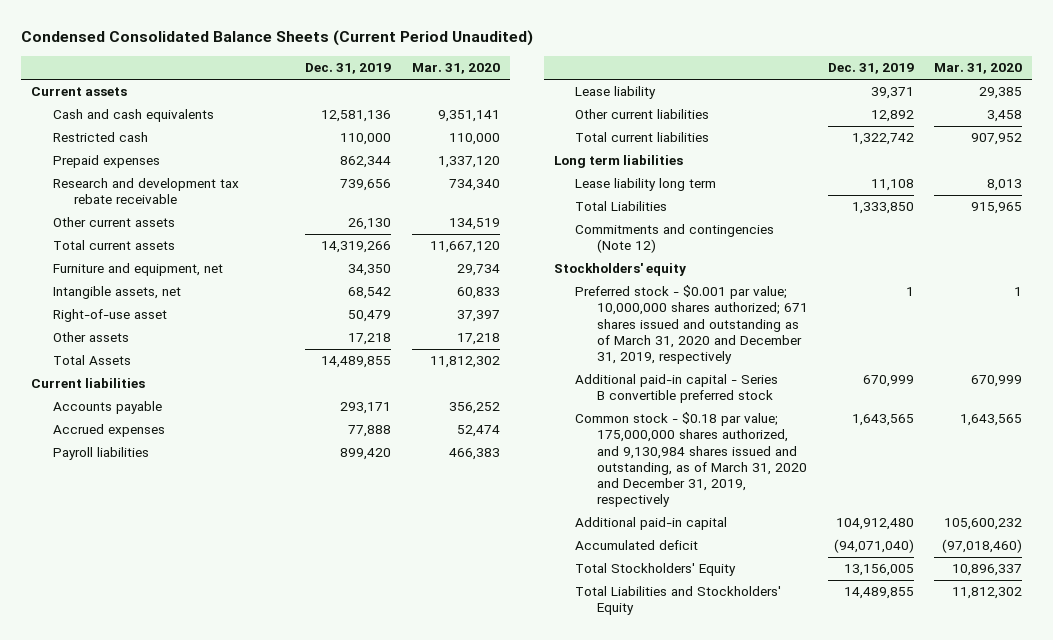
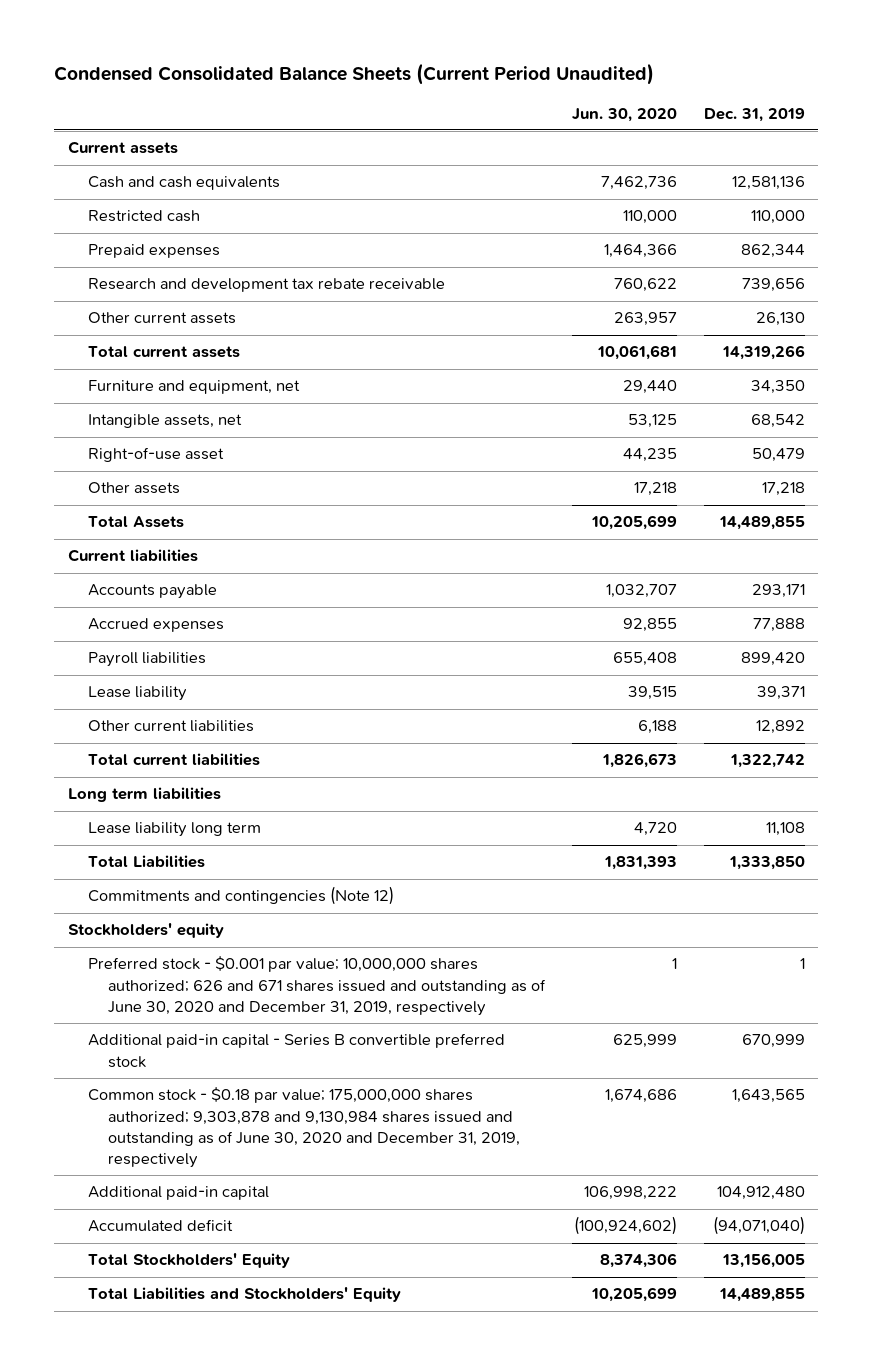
- | Dec. 31, 2019 | Mar. 31, 2020
+ | Jun. 30, 2020 | Dec. 31, 2019
- Preferred stock - $0.001 par value; 10,000,000 shares authorized; 671 shares issued and outstanding as of March 31, 2020 and December 31, 2019, respectively | 1 | 1
+ Preferred stock - $0.001 par value; 10,000,000 shares authorized; 626 and 671 shares issued and outstanding as of June 30, 2020 and December 31, 2019, respectively | 1 | 1
- Common stock - $0.18 par value; 175,000,000 shares authorized, and 9,130,984 shares issued and outstanding, as of March 31, 2020 and December 31, 2019, respectively | 1,643,565 | 1,643,565
+ Common stock - $0.18 par value; 175,000,000 shares authorized; 9,303,878 and 9,130,984 shares issued and outstanding as of June 30, 2020 and December 31, 2019, respectively | 1,674,686 | 1,643,565

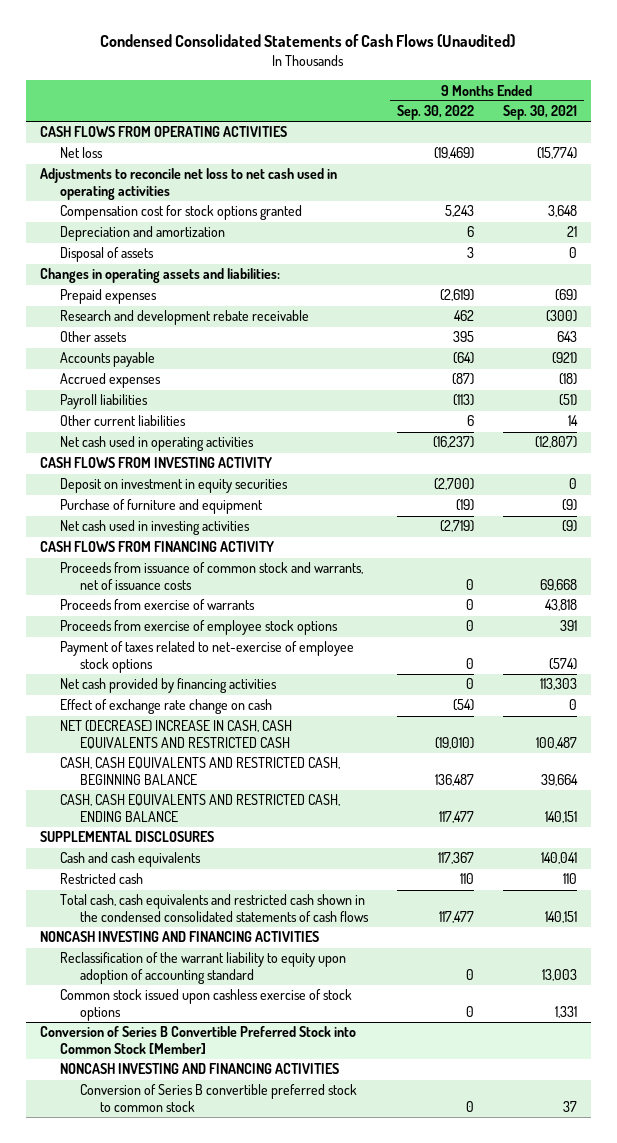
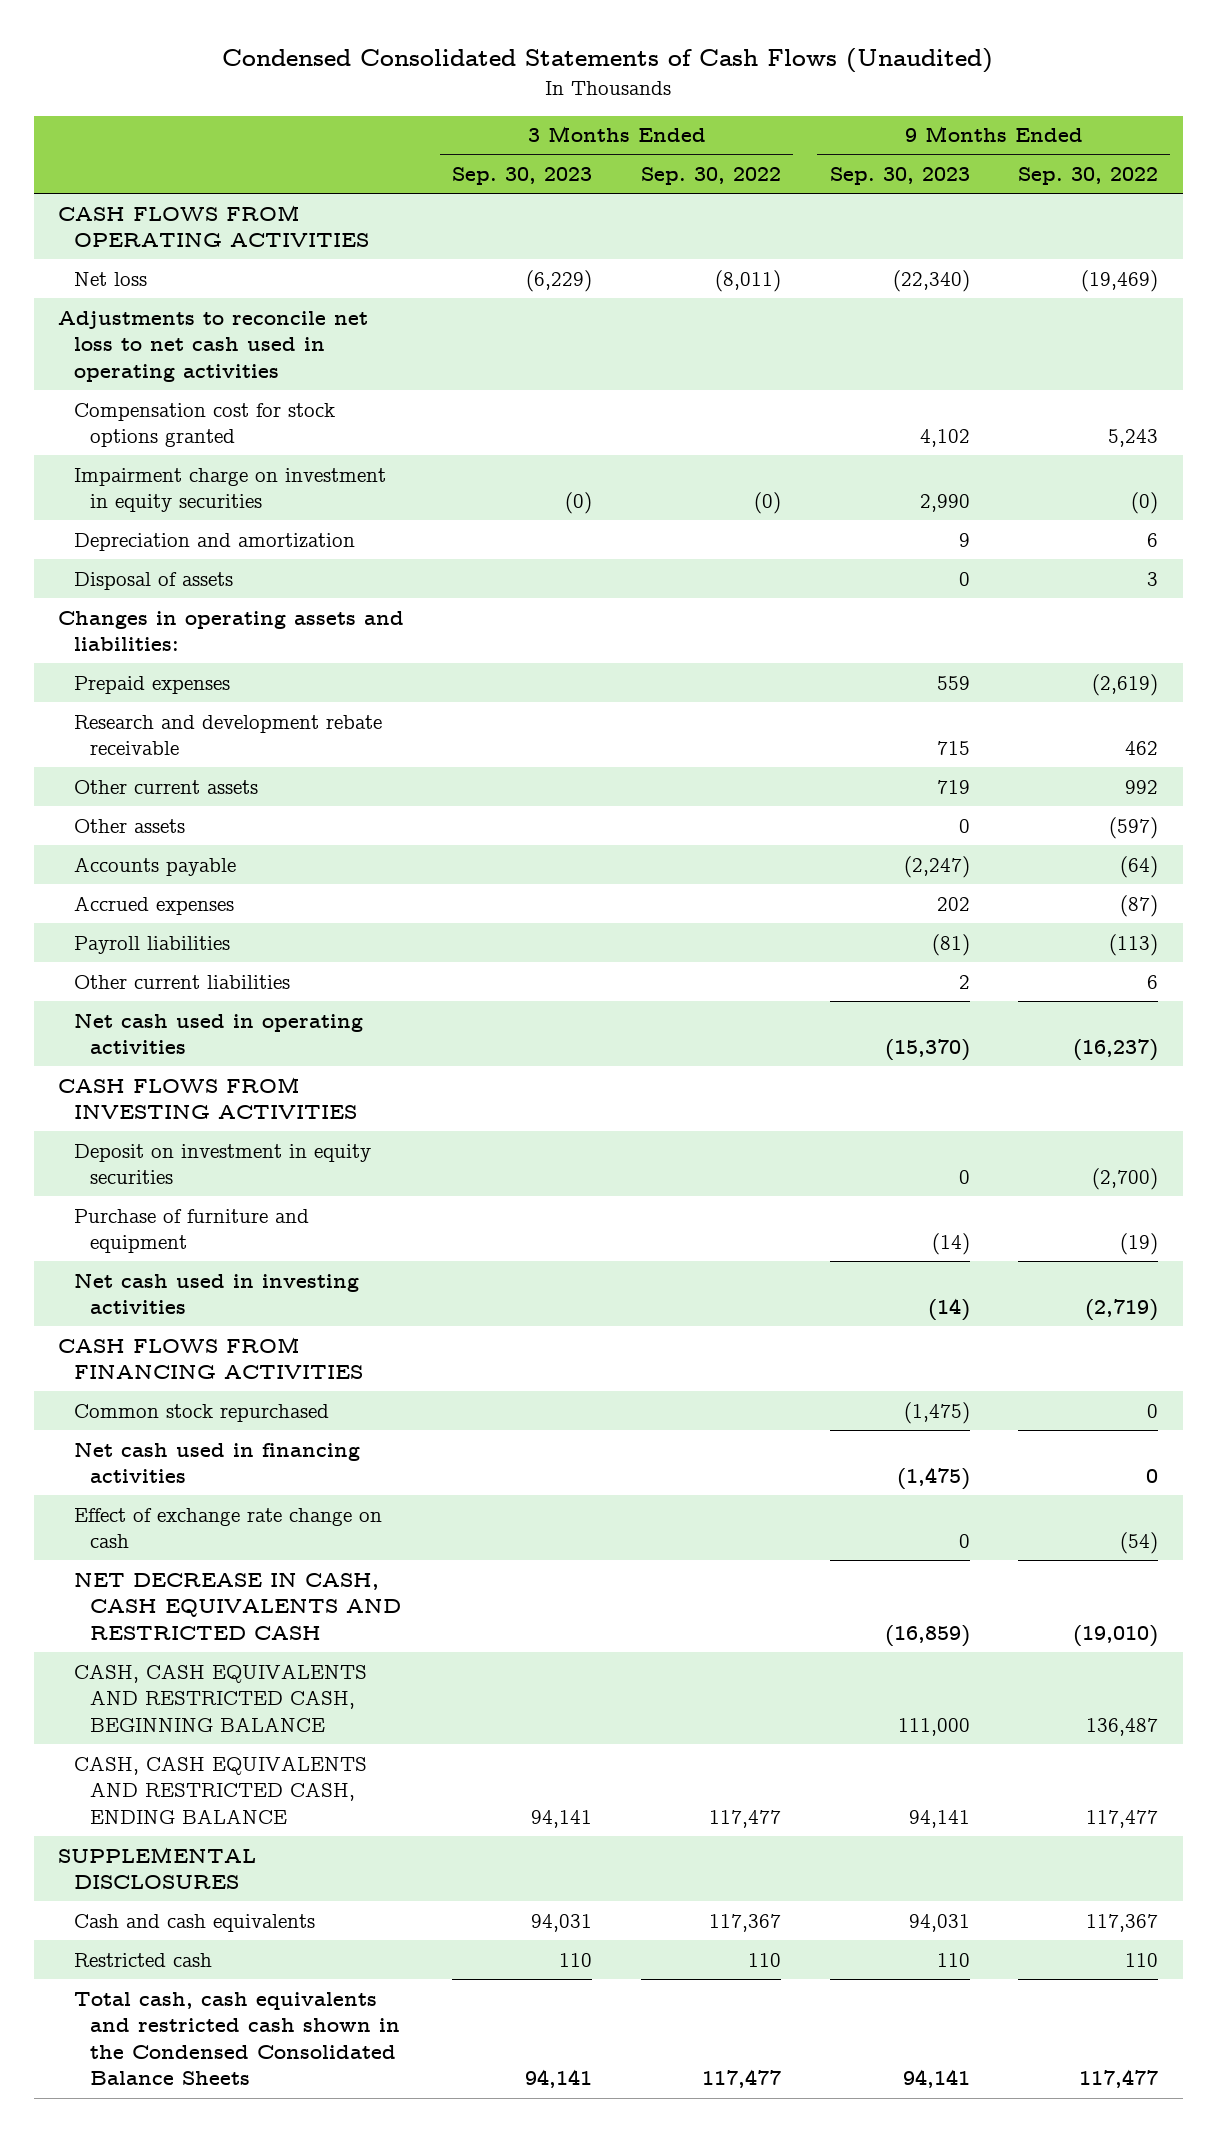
- | 9 Months Ended Sep. 30, 2022 | 9 Months Ended Sep. 30, 2021
+ | 3 Months Ended Sep. 30, 2023 | 3 Months Ended Sep. 30, 2022 | 9 Months Ended Sep. 30, 2023 | 9 Months Ended Sep. 30, 2022
+ Impairment charge on investment in equity securities | (0) | (0) | 2,990 | (0)
- Other assets | 395 | 643
+ Other current assets | | | 719 | 992
+ Other assets | | | 0 | (597)
- CASH FLOWS FROM INVESTING ACTIVITY
+ CASH FLOWS FROM INVESTING ACTIVITIES
- CASH FLOWS FROM FINANCING ACTIVITY
- Proceeds from issuance of common stock and warrants, net of issuance costs | 0 | 69,668
- Proceeds from exercise of warrants | 0 | 43,818
- Proceeds from exercise of employee stock options | 0 | 391
- Payment of taxes related to net-exercise of employee stock options | 0 | (574)
- Net cash provided by financing activities | 0 | 113,303
+ CASH FLOWS FROM FINANCING ACTIVITIES
+ Common stock repurchased | | | (1,475) | 0
+ Net cash used in financing activities | | | (1,475) | 0
- NET (DECREASE) INCREASE IN CASH, CASH EQUIVALENTS AND RESTRICTED CASH | (19,010) | 100,487
+ NET DECREASE IN CASH, CASH EQUIVALENTS AND RESTRICTED CASH | | | (16,859) | (19,010)
- Total cash, cash equivalents and restricted cash shown in the condensed consolidated statements of cash flows | 117,477 | 140,151
- NONCASH INVESTING AND FINANCING ACTIVITIES
- Reclassification of the warrant liability to equity upon adoption of accounting standard | 0 | 13,003
- Common stock issued upon cashless exercise of stock options | 0 | 1,331
- Conversion of Series B Convertible Preferred Stock into Common Stock [Member]
- NONCASH INVESTING AND FINANCING ACTIVITIES
- Conversion of Series B convertible preferred stock to common stock | 0 | 37
+ Total cash, cash equivalents and restricted cash shown in the Condensed Consolidated Balance Sheets | 94,141 | 117,477 | 94,141 | 117,477

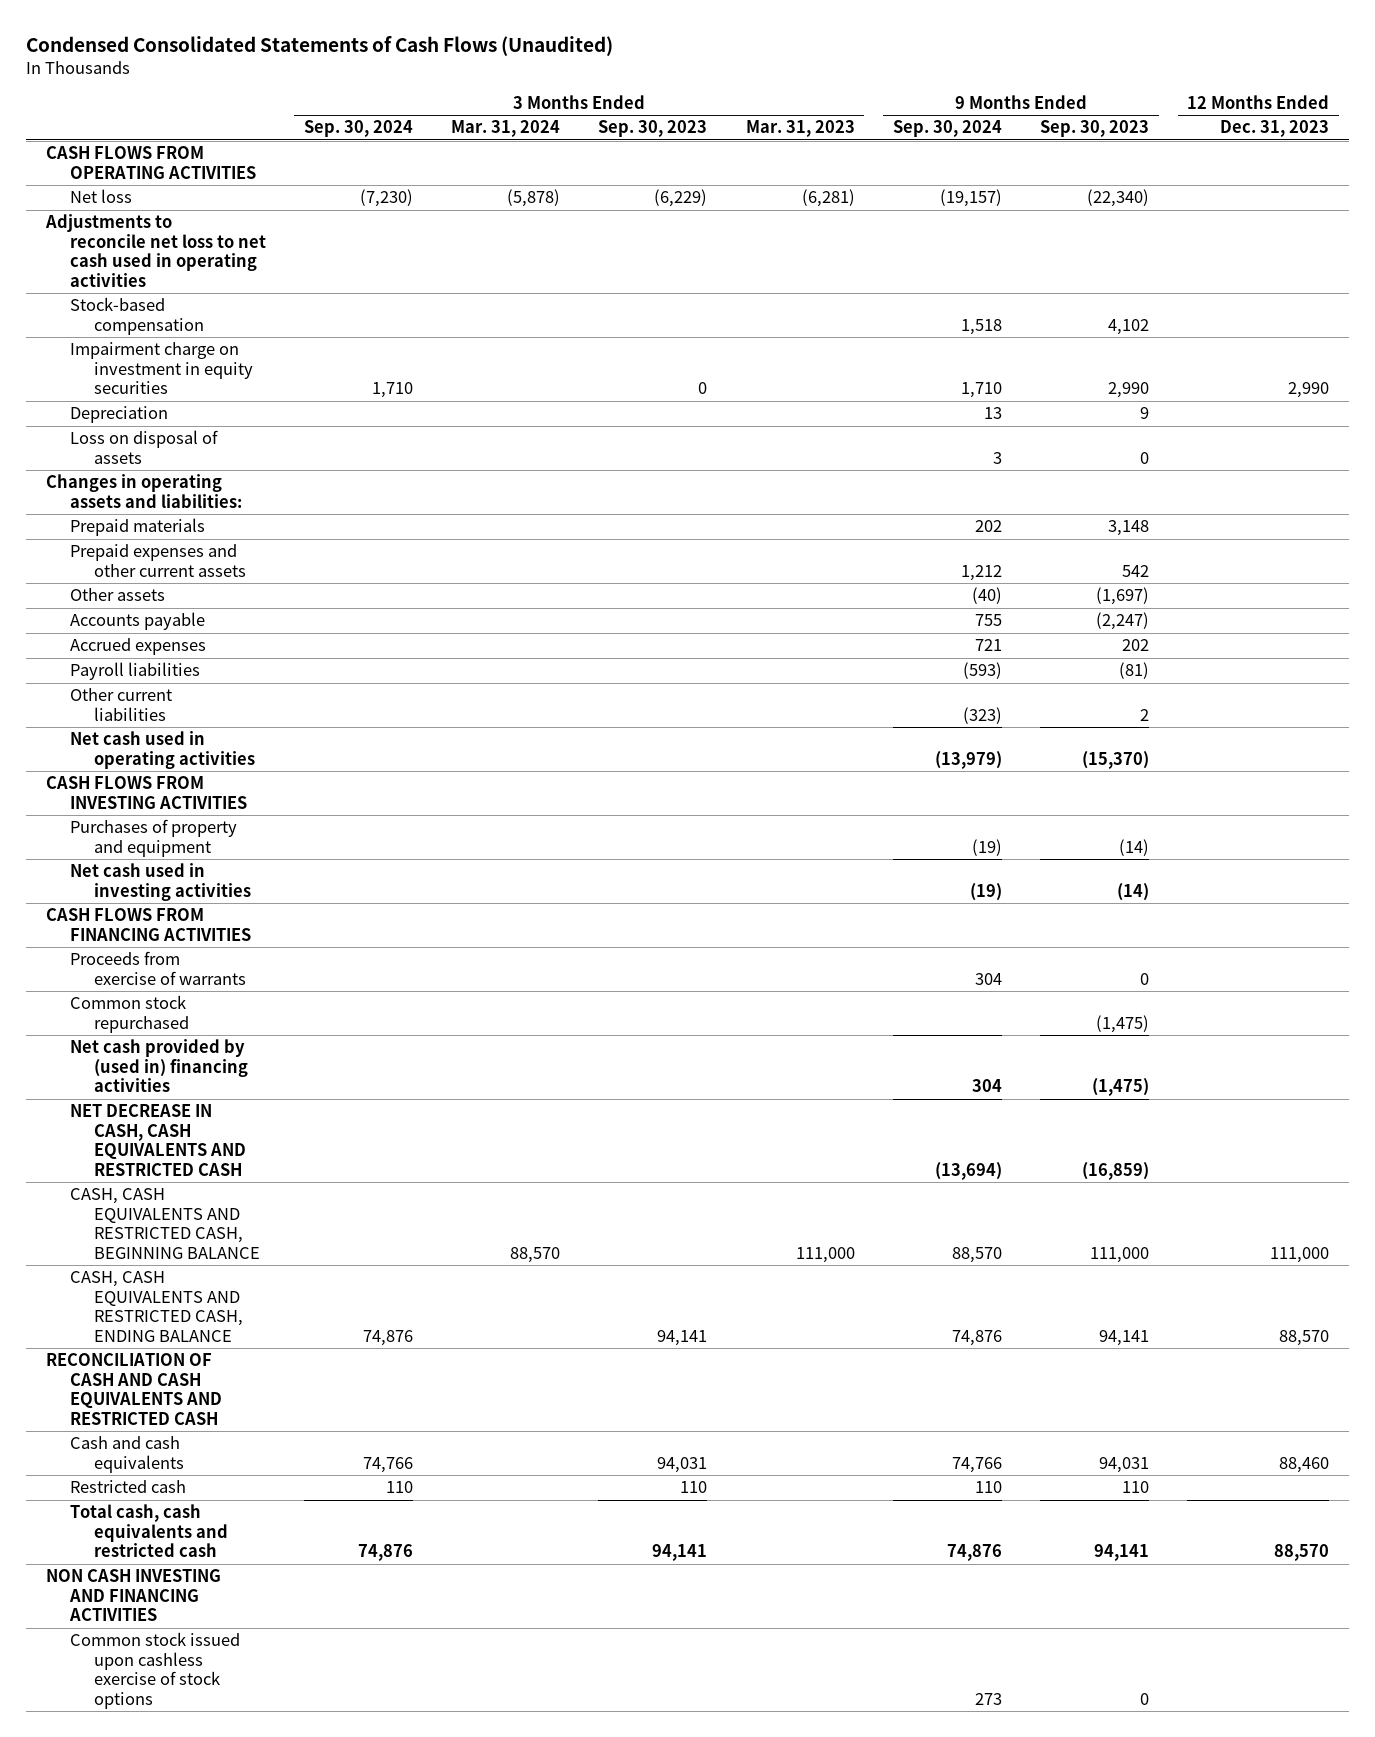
- | 3 Months Ended Sep. 30, 2023 | 3 Months Ended Sep. 30, 2022 | 9 Months Ended Sep. 30, 2023 | 9 Months Ended Sep. 30, 2022
+ | 3 Months Ended Sep. 30, 2024 | 3 Months Ended Mar. 31, 2024 | 3 Months Ended Sep. 30, 2023 | 3 Months Ended Mar. 31, 2023 | 9 Months Ended Sep. 30, 2024 | 9 Months Ended Sep. 30, 2023 | 12 Months Ended Dec. 31, 2023
- Compensation cost for stock options granted | | | 4,102 | 5,243
- Impairment charge on investment in equity securities | (0) | (0) | 2,990 | (0)
- Depreciation and amortization | | | 9 | 6
- Disposal of assets | | | 0 | 3
+ Stock-based compensation | | | | | 1,518 | 4,102 |
+ Impairment charge on investment in equity securities | 1,710 | | 0 | | 1,710 | 2,990 | 2,990
+ Depreciation | | | | | 13 | 9 |
+ Loss on disposal of assets | | | | | 3 | 0 |
- Prepaid expenses | | | 559 | (2,619)
- Research and development rebate receivable | | | 715 | 462
- Other current assets | | | 719 | 992
- Other assets | | | 0 | (597)
+ Prepaid materials | | | | | 202 | 3,148 |
+ Prepaid expenses and other current assets | | | | | 1,212 | 542 |
+ Other assets | | | | | (40) | (1,697) |
- Deposit on investment in equity securities | | | 0 | (2,700)
- Purchase of furniture and equipment | | | (14) | (19)
+ Purchases of property and equipment | | | | | (19) | (14) |
+ Proceeds from exercise of warrants | | | | | 304 | 0 |
- Net cash used in financing activities | | | (1,475) | 0
- Effect of exchange rate change on cash | | | 0 | (54)
+ Net cash provided by (used in) financing activities | | | | | 304 | (1,475) |
- SUPPLEMENTAL DISCLOSURES
+ RECONCILIATION OF CASH AND CASH EQUIVALENTS AND RESTRICTED CASH
- Total cash, cash equivalents and restricted cash shown in the Condensed Consolidated Balance Sheets | 94,141 | 117,477 | 94,141 | 117,477
+ Total cash, cash equivalents and restricted cash | 74,876 | | 94,141 | | 74,876 | 94,141 | 88,570
+ NON CASH INVESTING AND FINANCING ACTIVITIES
+ Common stock issued upon cashless exercise of stock options | | | | | 273 | 0 |

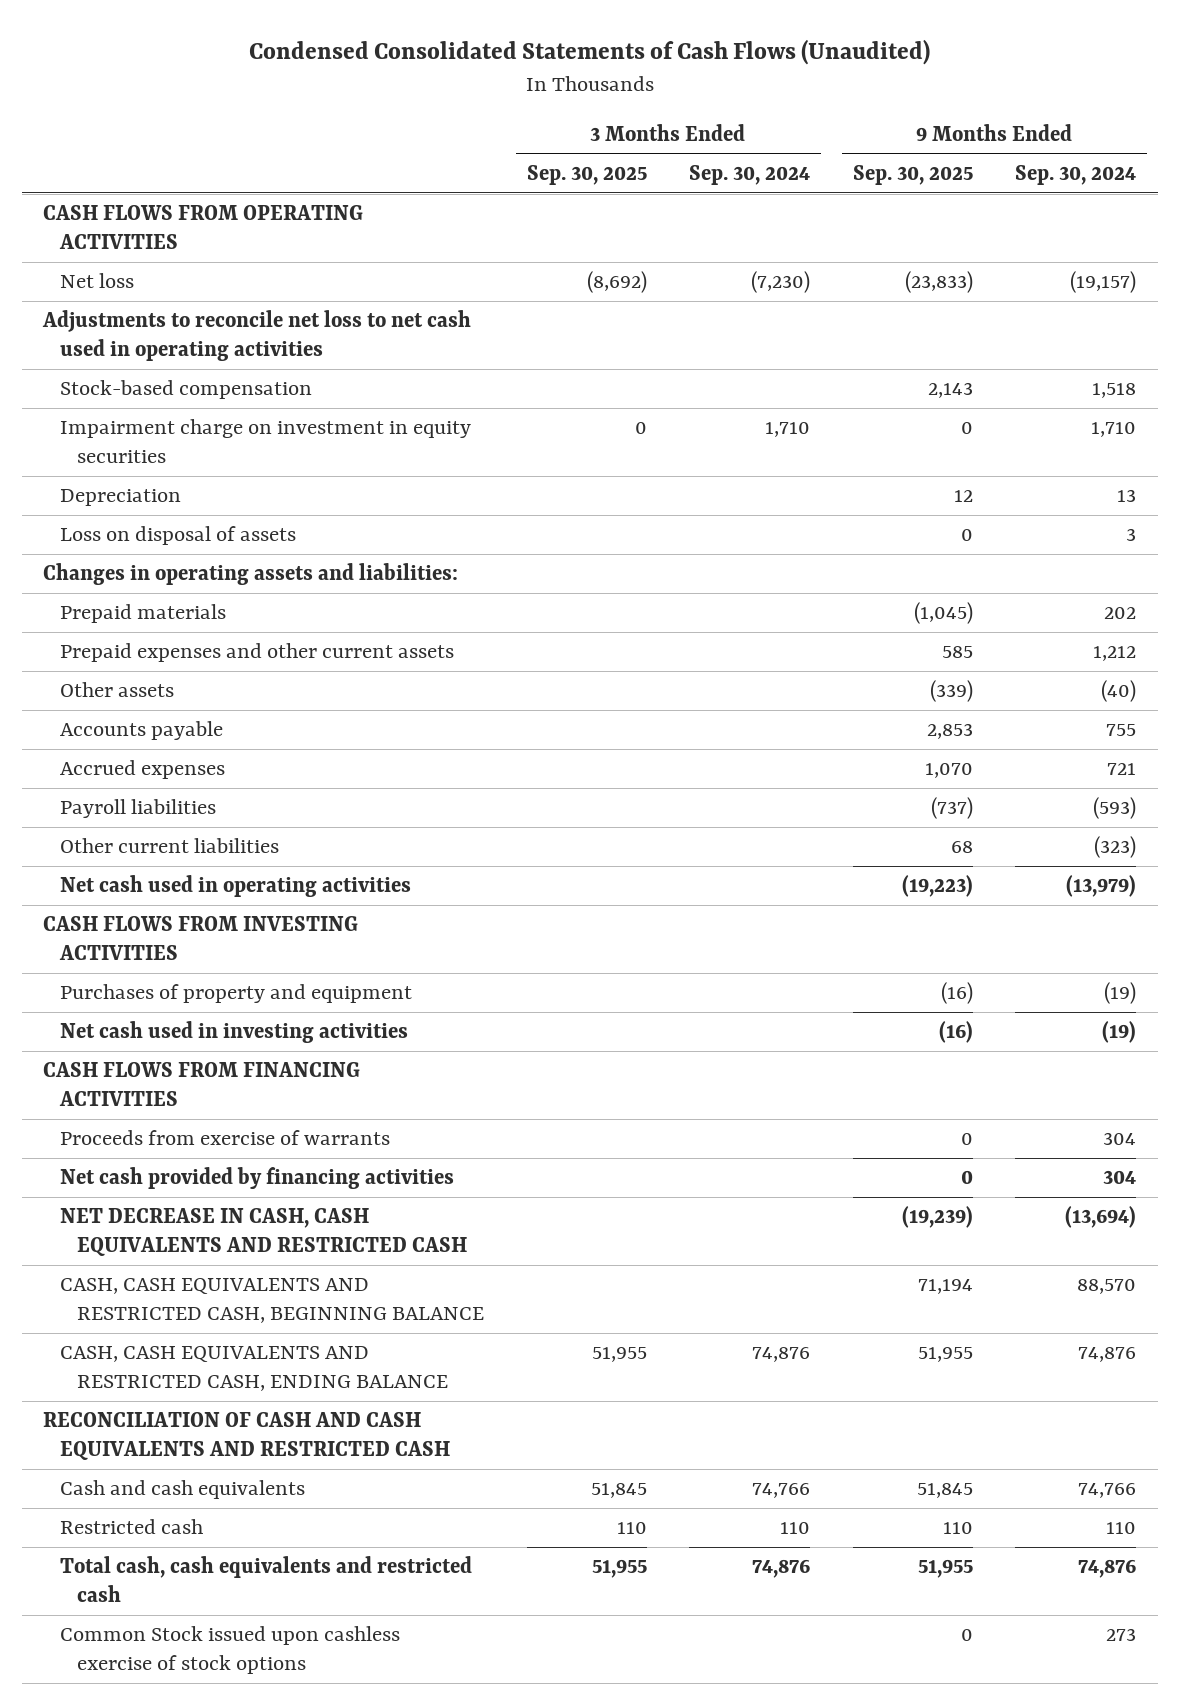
- | 3 Months Ended Sep. 30, 2024 | 3 Months Ended Mar. 31, 2024 | 3 Months Ended Sep. 30, 2023 | 3 Months Ended Mar. 31, 2023 | 9 Months Ended Sep. 30, 2024 | 9 Months Ended Sep. 30, 2023 | 12 Months Ended Dec. 31, 2023
+ | 3 Months Ended Sep. 30, 2025 | 3 Months Ended Sep. 30, 2024 | 9 Months Ended Sep. 30, 2025 | 9 Months Ended Sep. 30, 2024
- Common stock repurchased | | | | | | (1,475) |
- Net cash provided by (used in) financing activities | | | | | 304 | (1,475) |
+ Net cash provided by financing activities | | | 0 | 304
- NON CASH INVESTING AND FINANCING ACTIVITIES
- Common stock issued upon cashless exercise of stock options | | | | | 273 | 0 |
+ Common Stock issued upon cashless exercise of stock options | | | 0 | 273

